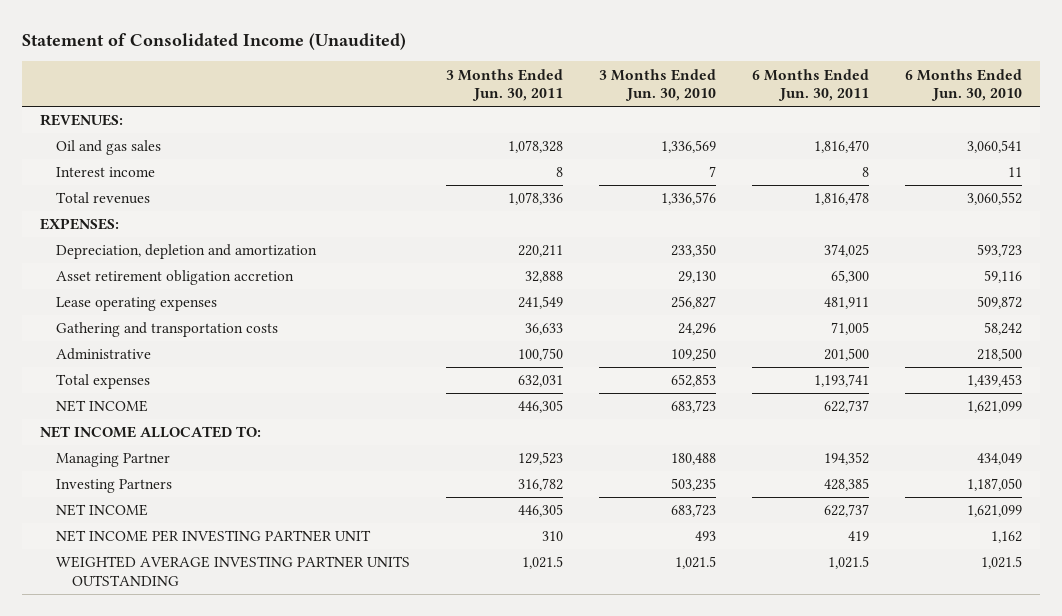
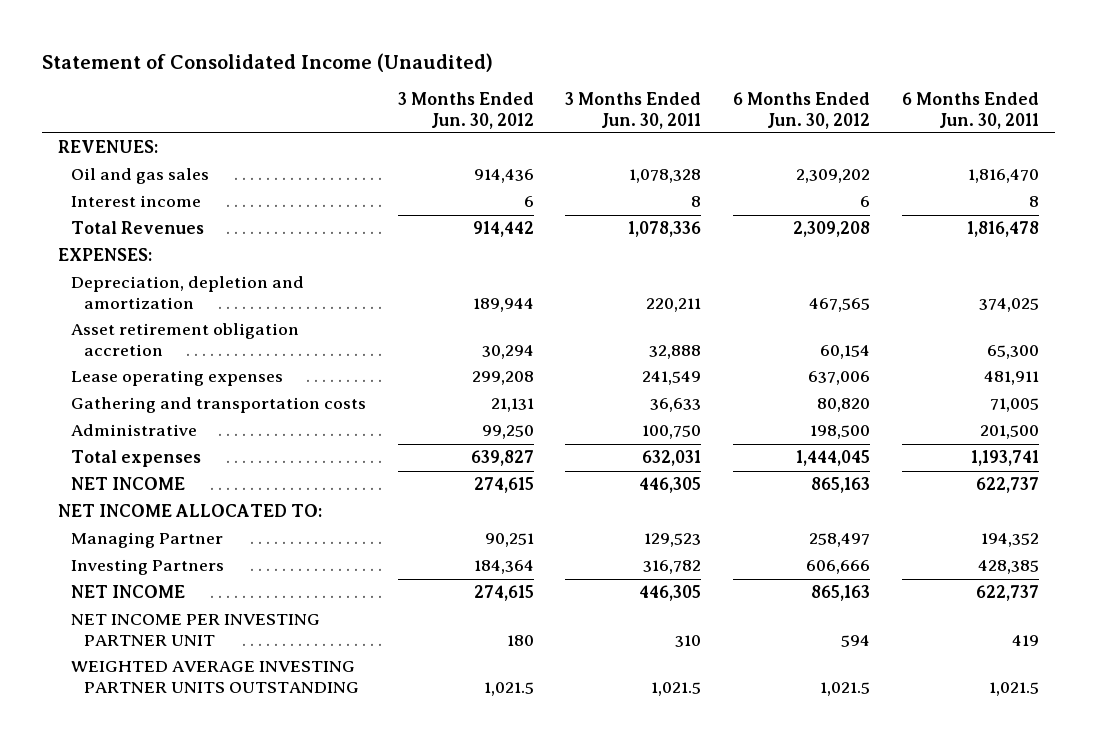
- | 3 Months Ended Jun. 30, 2011 | 3 Months Ended Jun. 30, 2010 | 6 Months Ended Jun. 30, 2011 | 6 Months Ended Jun. 30, 2010
+ | 3 Months Ended Jun. 30, 2012 | 3 Months Ended Jun. 30, 2011 | 6 Months Ended Jun. 30, 2012 | 6 Months Ended Jun. 30, 2011
- Total revenues | 1,078,336 | 1,336,576 | 1,816,478 | 3,060,552
+ Total Revenues | 914,442 | 1,078,336 | 2,309,208 | 1,816,478

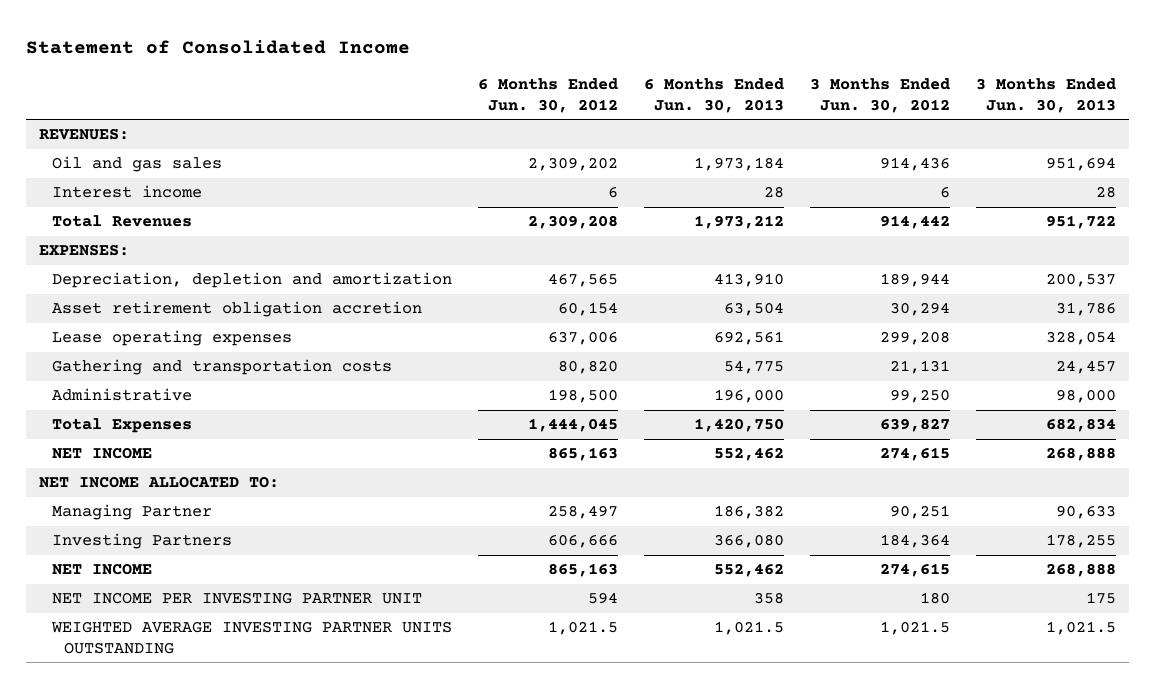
- Statement of Consolidated Income (Unaudited)
+ Statement of Consolidated Income
- | 3 Months Ended Jun. 30, 2012 | 3 Months Ended Jun. 30, 2011 | 6 Months Ended Jun. 30, 2012 | 6 Months Ended Jun. 30, 2011
+ | 6 Months Ended Jun. 30, 2012 | 6 Months Ended Jun. 30, 2013 | 3 Months Ended Jun. 30, 2012 | 3 Months Ended Jun. 30, 2013
- Total expenses | 639,827 | 632,031 | 1,444,045 | 1,193,741
+ Total Expenses | 1,444,045 | 1,420,750 | 639,827 | 682,834

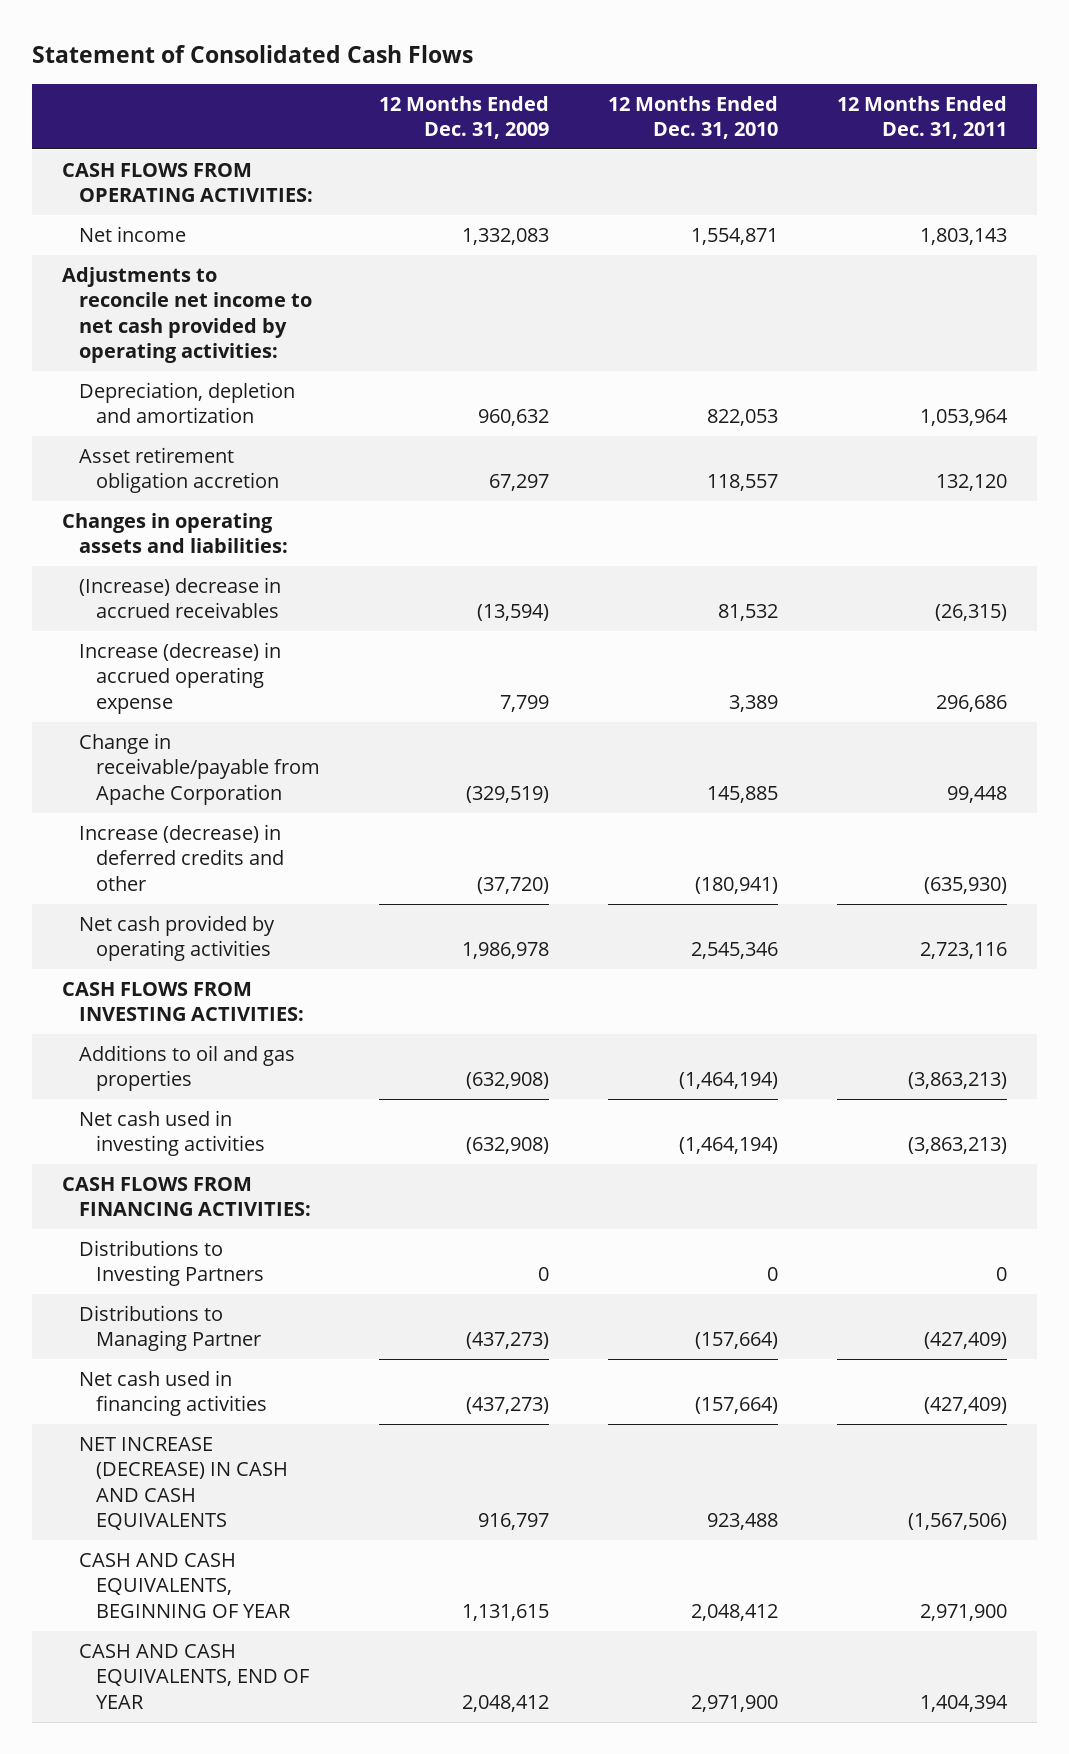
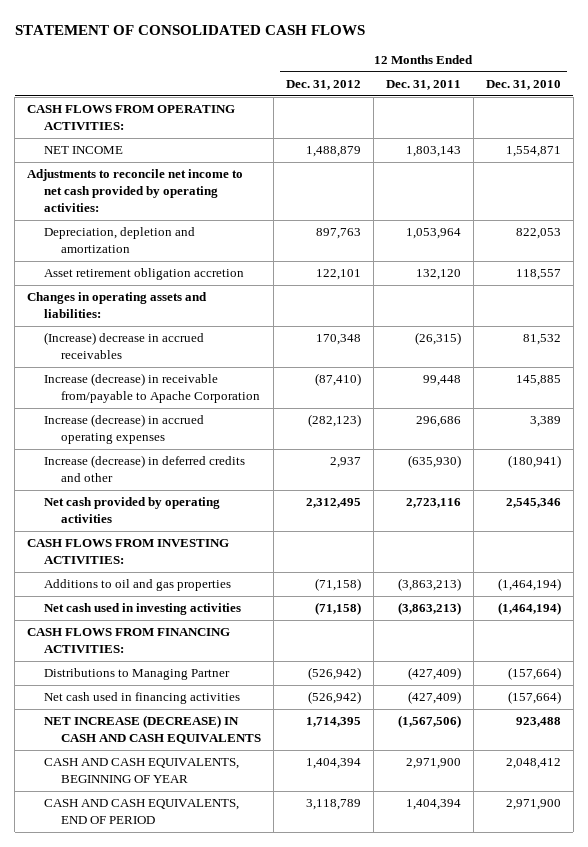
- Statement of Consolidated Cash Flows
+ STATEMENT OF CONSOLIDATED CASH FLOWS
- | 12 Months Ended Dec. 31, 2009 | 12 Months Ended Dec. 31, 2010 | 12 Months Ended Dec. 31, 2011
+ | 12 Months Ended Dec. 31, 2012 | 12 Months Ended Dec. 31, 2011 | 12 Months Ended Dec. 31, 2010
- Net income | 1,332,083 | 1,554,871 | 1,803,143
+ NET INCOME | 1,488,879 | 1,803,143 | 1,554,871
- Increase (decrease) in accrued operating expense | 7,799 | 3,389 | 296,686
- Change in receivable/payable from Apache Corporation | (329,519) | 145,885 | 99,448
+ Increase (decrease) in receivable from/payable to Apache Corporation | (87,410) | 99,448 | 145,885
+ Increase (decrease) in accrued operating expenses | (282,123) | 296,686 | 3,389
- Distributions to Investing Partners | 0 | 0 | 0
- CASH AND CASH EQUIVALENTS, END OF YEAR | 2,048,412 | 2,971,900 | 1,404,394
+ CASH AND CASH EQUIVALENTS, END OF PERIOD | 3,118,789 | 1,404,394 | 2,971,900

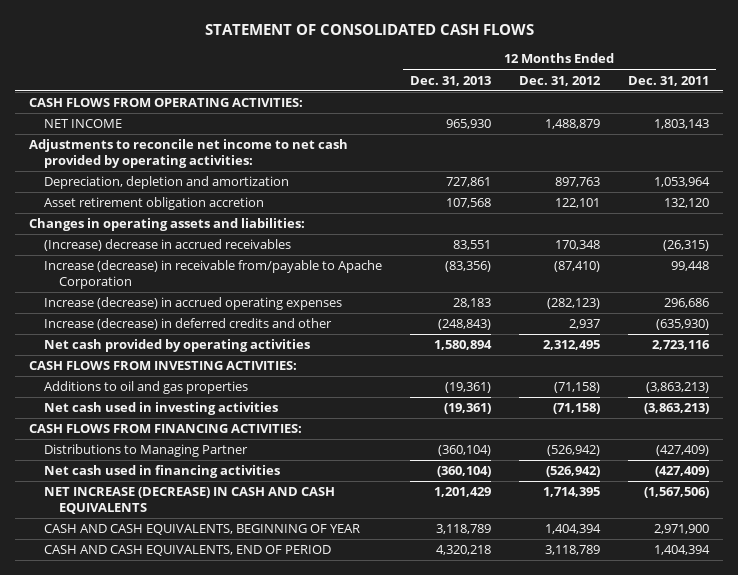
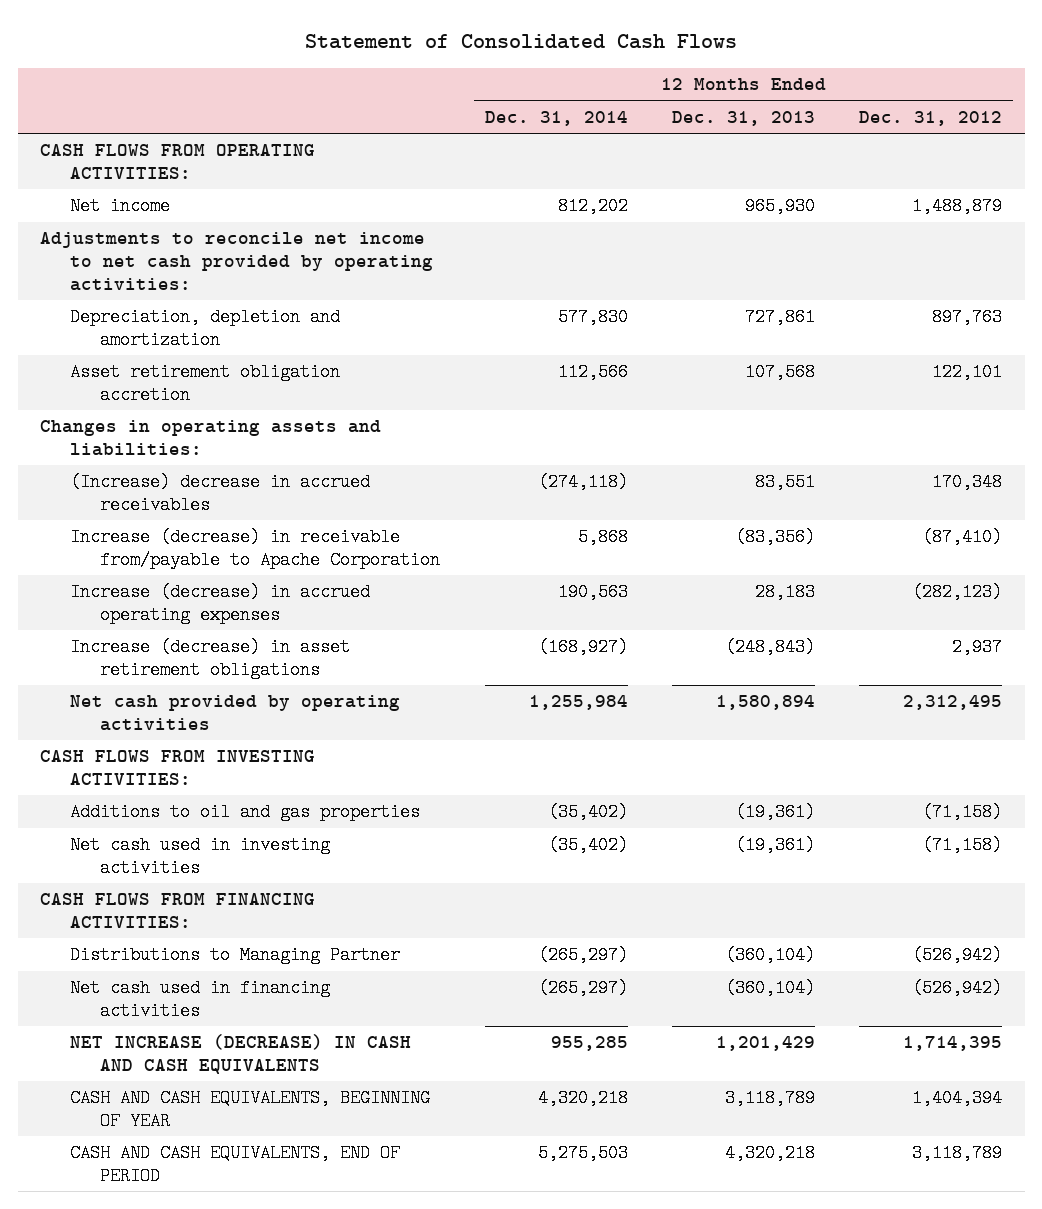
- STATEMENT OF CONSOLIDATED CASH FLOWS
+ Statement of Consolidated Cash Flows
- | 12 Months Ended Dec. 31, 2013 | 12 Months Ended Dec. 31, 2012 | 12 Months Ended Dec. 31, 2011
+ | 12 Months Ended Dec. 31, 2014 | 12 Months Ended Dec. 31, 2013 | 12 Months Ended Dec. 31, 2012
- NET INCOME | 965,930 | 1,488,879 | 1,803,143
+ Net income | 812,202 | 965,930 | 1,488,879
- Increase (decrease) in deferred credits and other | (248,843) | 2,937 | (635,930)
+ Increase (decrease) in asset retirement obligations | (168,927) | (248,843) | 2,937

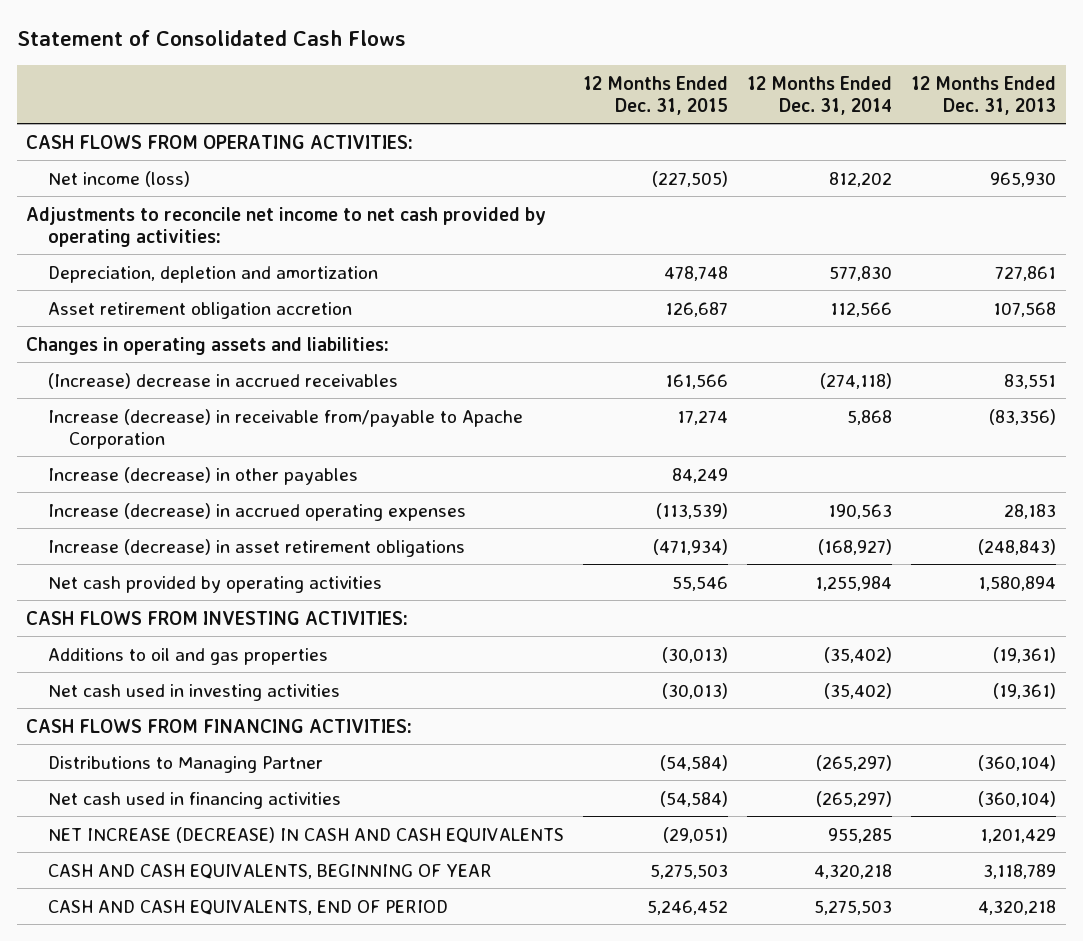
- | 12 Months Ended Dec. 31, 2014 | 12 Months Ended Dec. 31, 2013 | 12 Months Ended Dec. 31, 2012
+ | 12 Months Ended Dec. 31, 2015 | 12 Months Ended Dec. 31, 2014 | 12 Months Ended Dec. 31, 2013
- Net income | 812,202 | 965,930 | 1,488,879
+ Net income (loss) | (227,505) | 812,202 | 965,930
+ Increase (decrease) in other payables | 84,249 | |

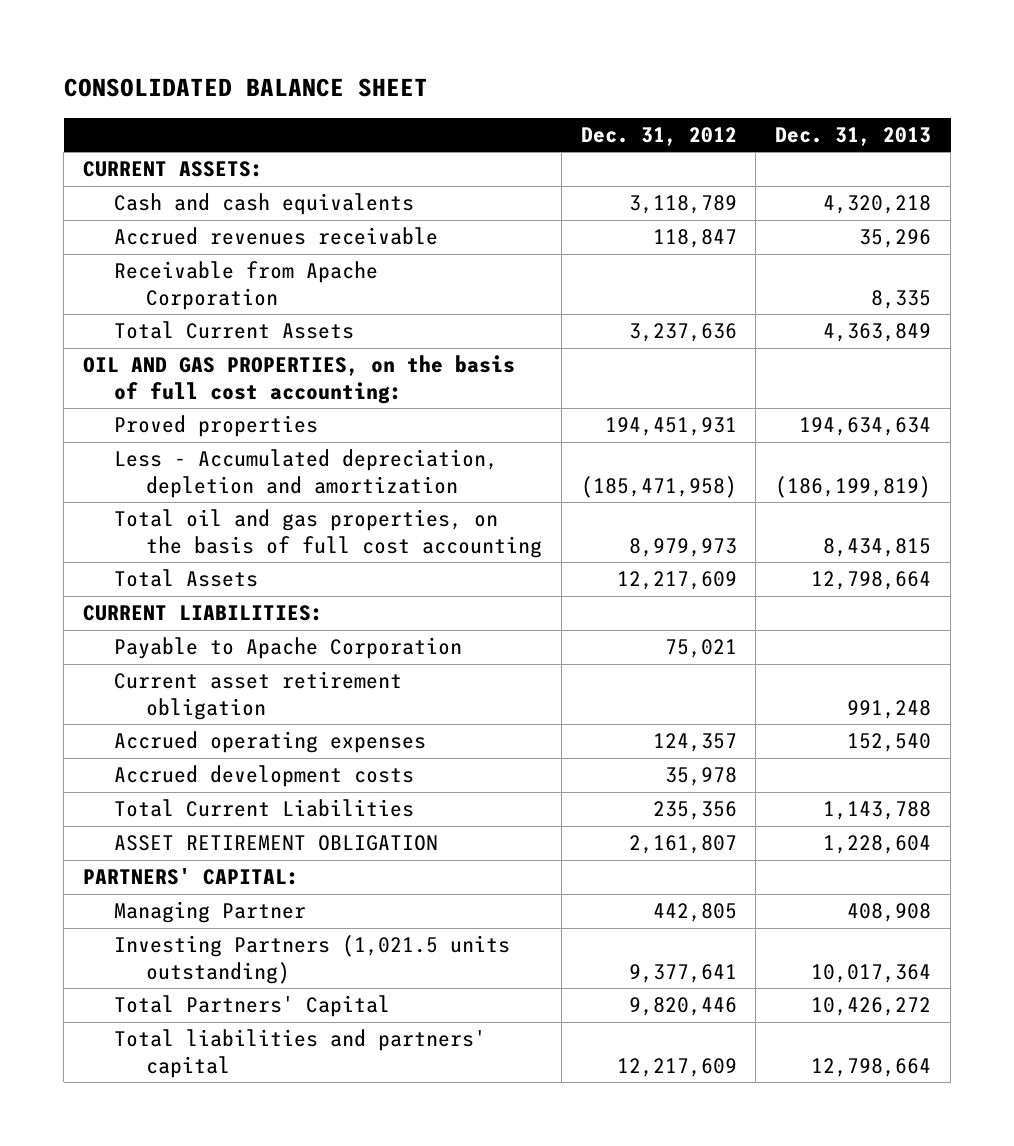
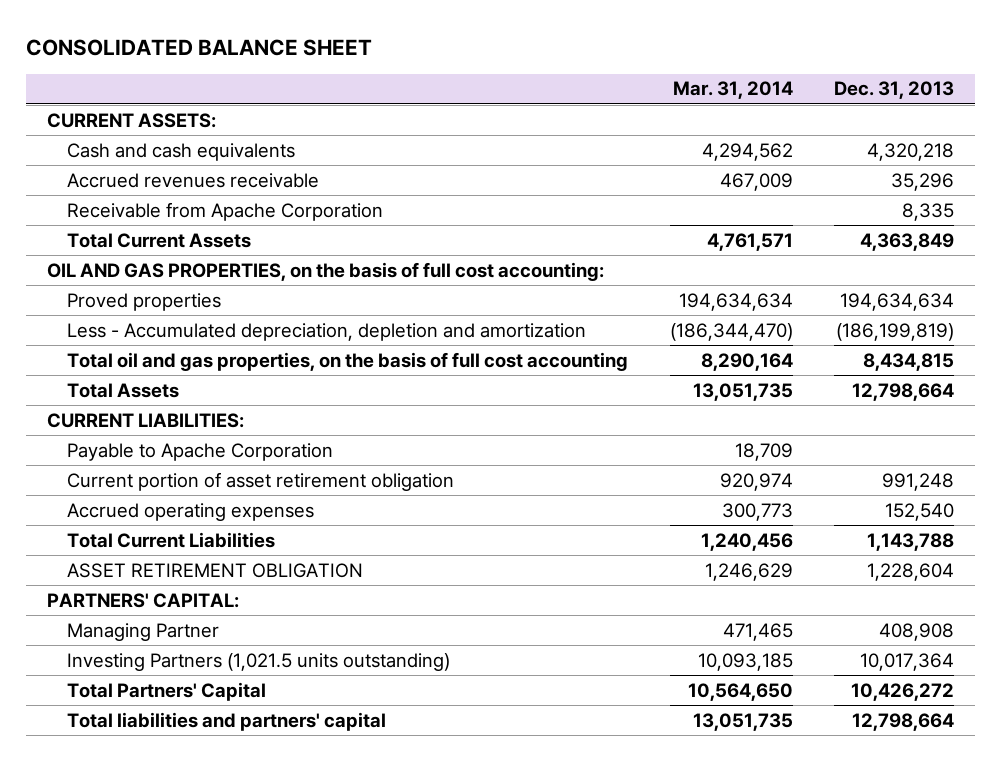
- | Dec. 31, 2012 | Dec. 31, 2013
+ | Mar. 31, 2014 | Dec. 31, 2013
- Current asset retirement obligation | | 991,248
+ Current portion of asset retirement obligation | 920,974 | 991,248
- Accrued development costs | 35,978 |

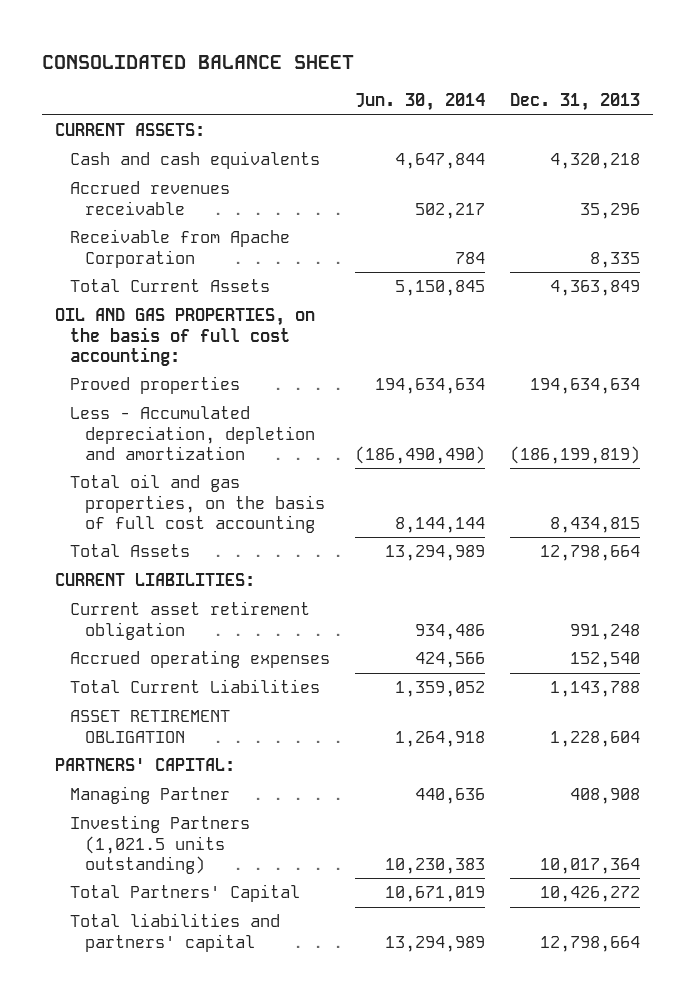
- | Mar. 31, 2014 | Dec. 31, 2013
+ | Jun. 30, 2014 | Dec. 31, 2013
- Payable to Apache Corporation | 18,709 |
- Current portion of asset retirement obligation | 920,974 | 991,248
+ Current asset retirement obligation | 934,486 | 991,248

